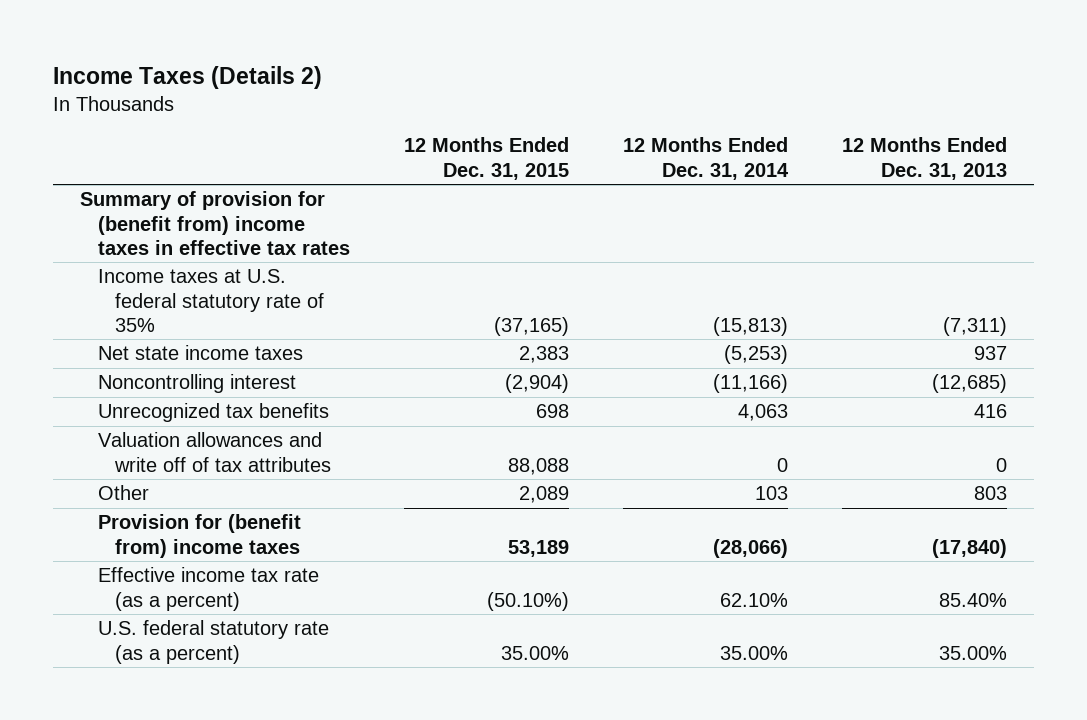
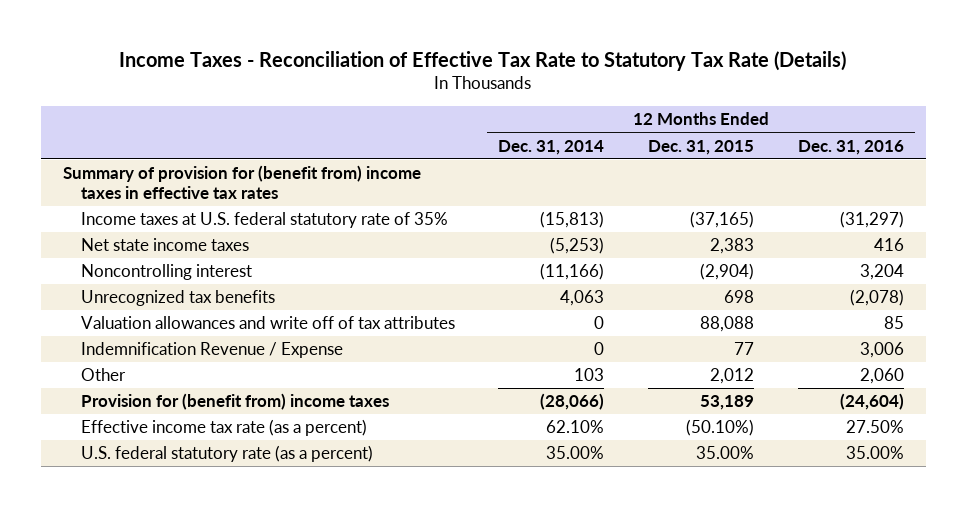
- Income Taxes (Details 2)
+ Income Taxes - Reconciliation of Effective Tax Rate to Statutory Tax Rate (Details)
- | 12 Months Ended Dec. 31, 2015 | 12 Months Ended Dec. 31, 2014 | 12 Months Ended Dec. 31, 2013
+ | 12 Months Ended Dec. 31, 2014 | 12 Months Ended Dec. 31, 2015 | 12 Months Ended Dec. 31, 2016
- Other | 2,089 | 103 | 803
+ Indemnification Revenue / Expense | 0 | 77 | 3,006
+ Other | 103 | 2,012 | 2,060

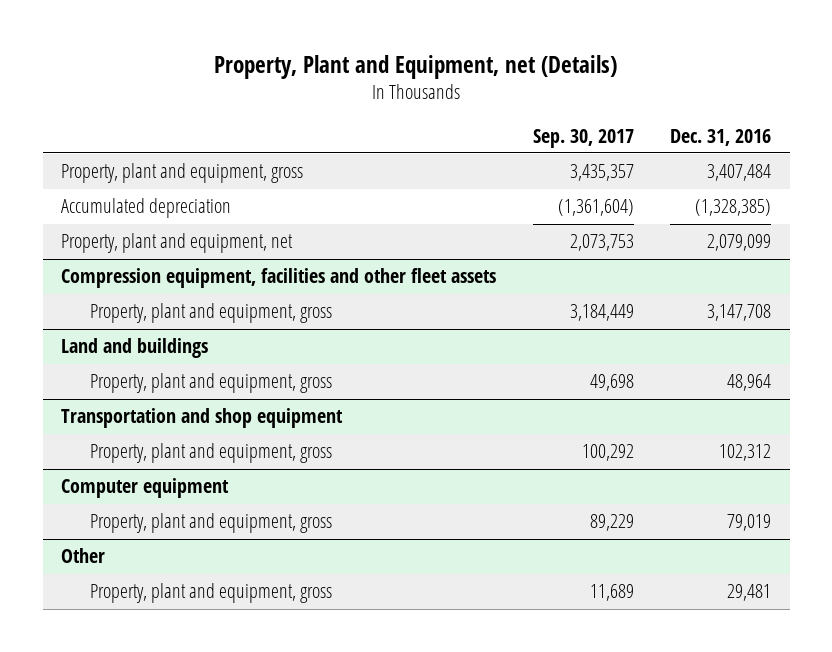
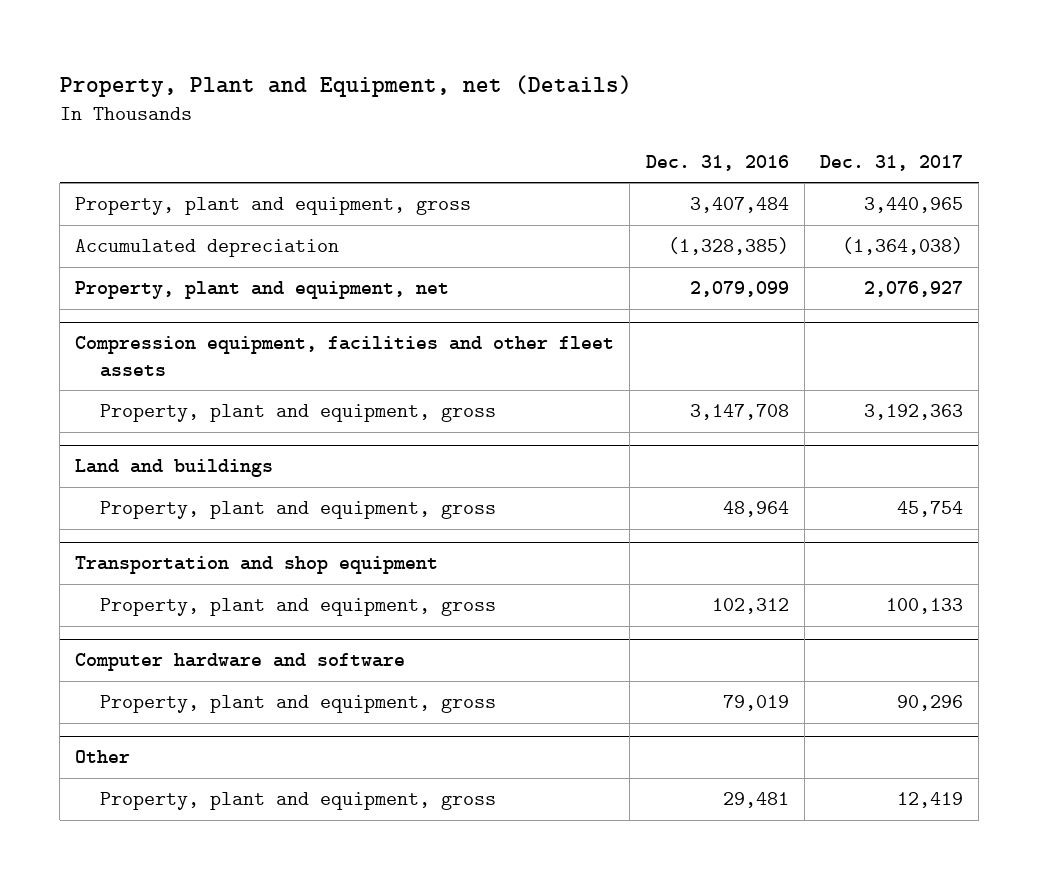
- | Sep. 30, 2017 | Dec. 31, 2016
+ | Dec. 31, 2016 | Dec. 31, 2017
- Computer equipment
+ Computer hardware and software

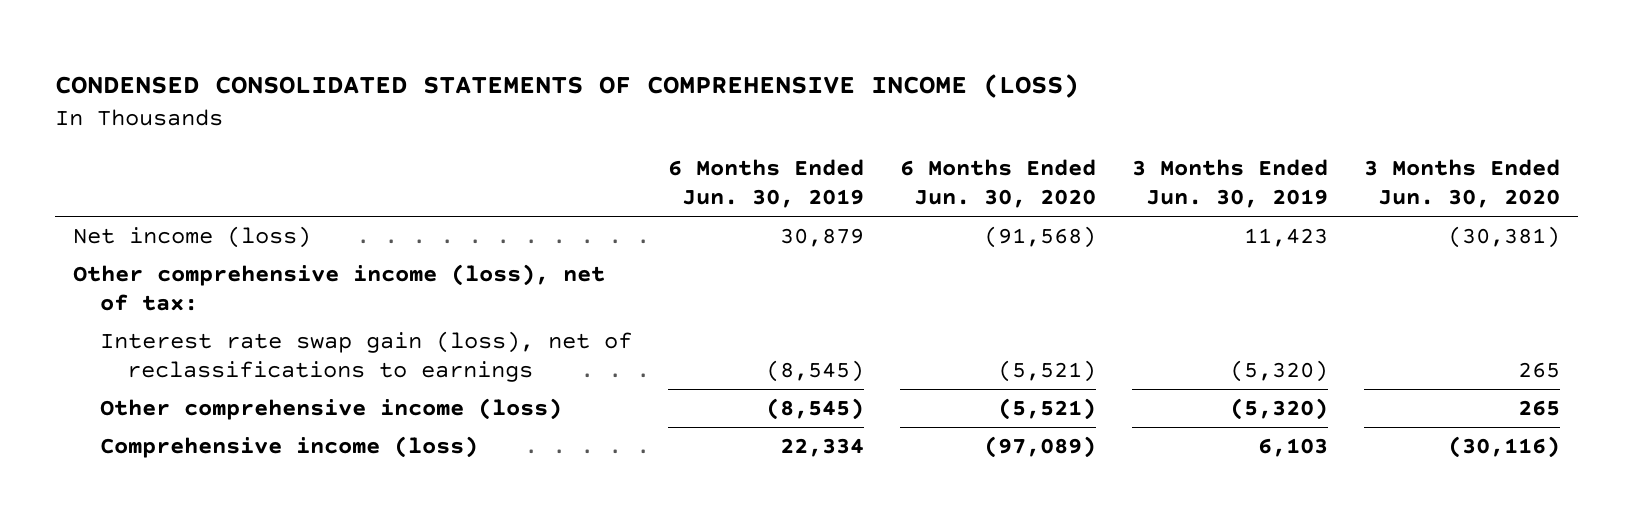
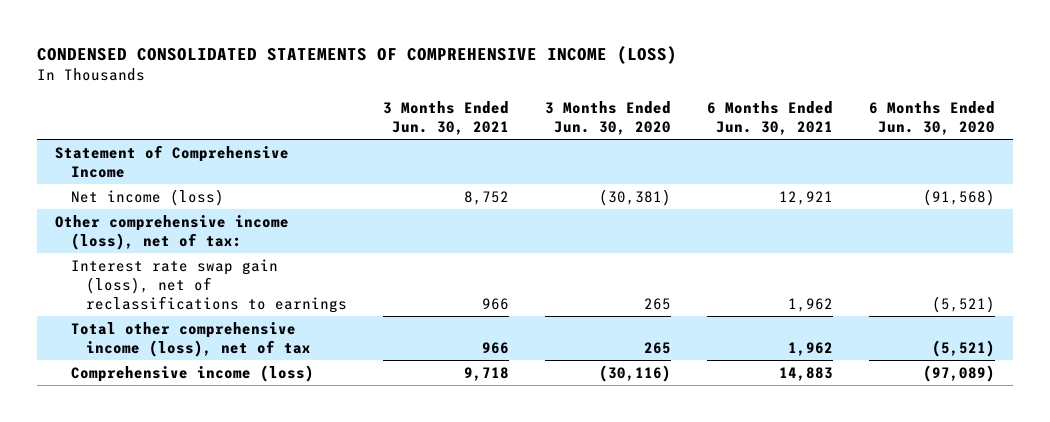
- | 6 Months Ended Jun. 30, 2019 | 6 Months Ended Jun. 30, 2020 | 3 Months Ended Jun. 30, 2019 | 3 Months Ended Jun. 30, 2020
+ | 3 Months Ended Jun. 30, 2021 | 3 Months Ended Jun. 30, 2020 | 6 Months Ended Jun. 30, 2021 | 6 Months Ended Jun. 30, 2020
+ Statement of Comprehensive Income
- Other comprehensive income (loss) | (8,545) | (5,521) | (5,320) | 265
+ Total other comprehensive income (loss), net of tax | 966 | 265 | 1,962 | (5,521)

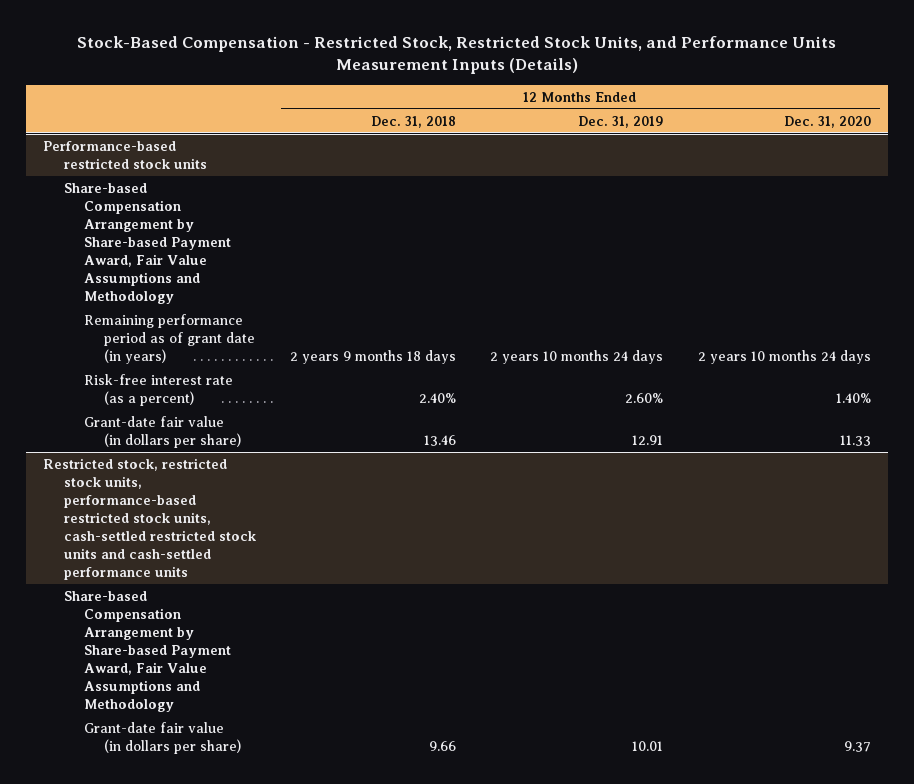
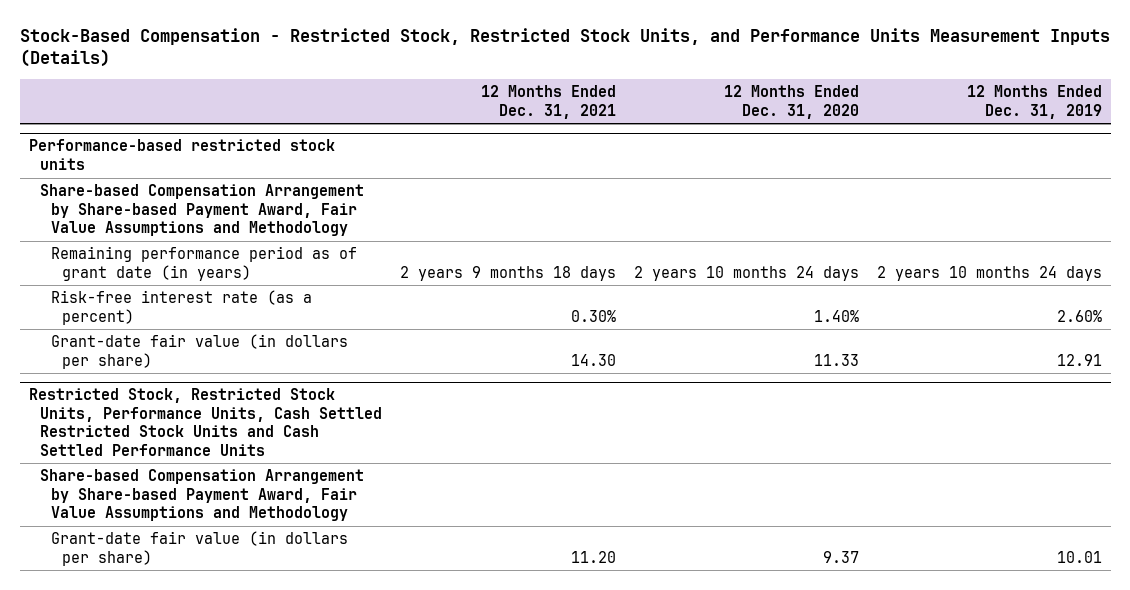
- | 12 Months Ended Dec. 31, 2018 | 12 Months Ended Dec. 31, 2019 | 12 Months Ended Dec. 31, 2020
+ | 12 Months Ended Dec. 31, 2021 | 12 Months Ended Dec. 31, 2020 | 12 Months Ended Dec. 31, 2019
- Restricted stock, restricted stock units, performance-based restricted stock units, cash-settled restricted stock units and cash-settled performance units
+ Restricted Stock, Restricted Stock Units, Performance Units, Cash Settled Restricted Stock Units and Cash Settled Performance Units

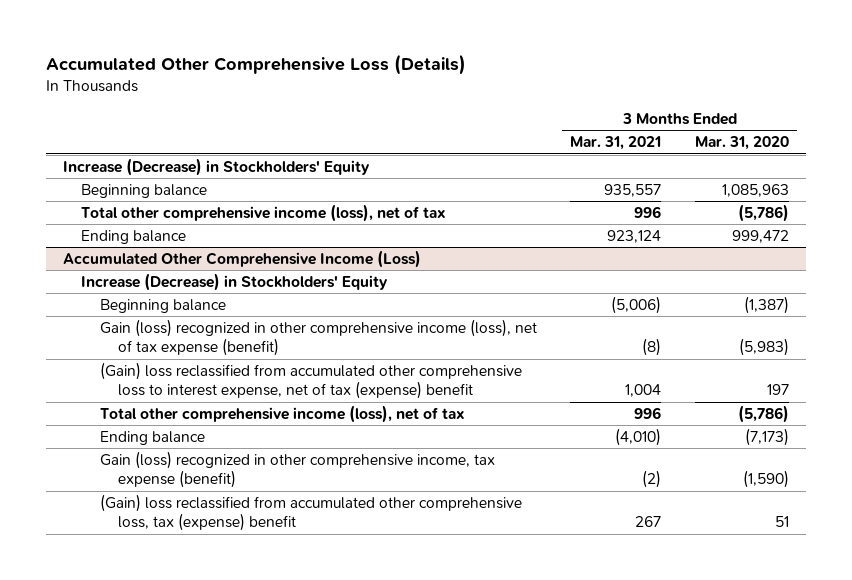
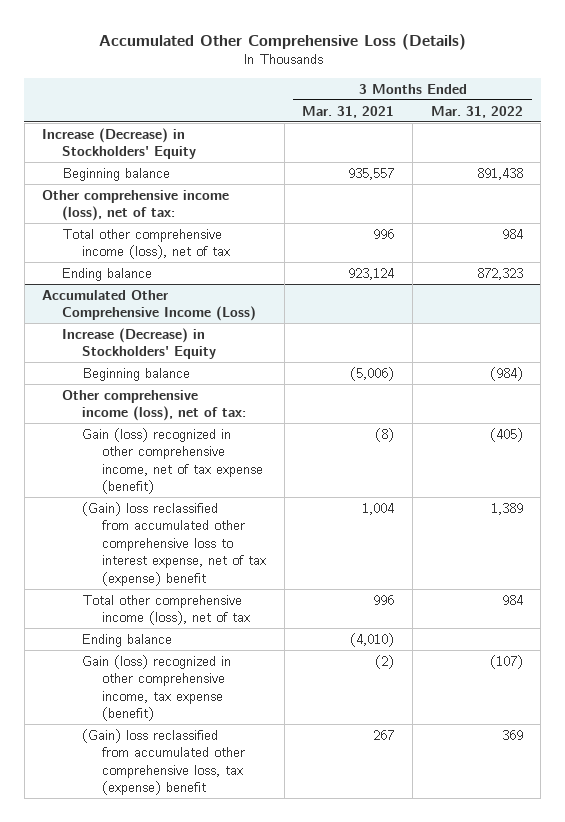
- | 3 Months Ended Mar. 31, 2021 | 3 Months Ended Mar. 31, 2020
+ | 3 Months Ended Mar. 31, 2021 | 3 Months Ended Mar. 31, 2022
+ Other comprehensive income (loss), net of tax:
@ Accumulated Other Comprehensive Income (Loss)
- Gain (loss) recognized in other comprehensive income (loss), net of tax expense (benefit) | (8) | (5,983)
+ Other comprehensive income (loss), net of tax:
+ Gain (loss) recognized in other comprehensive income, net of tax expense (benefit) | (8) | (405)

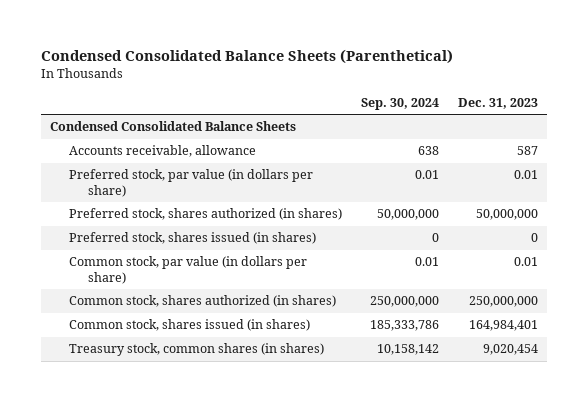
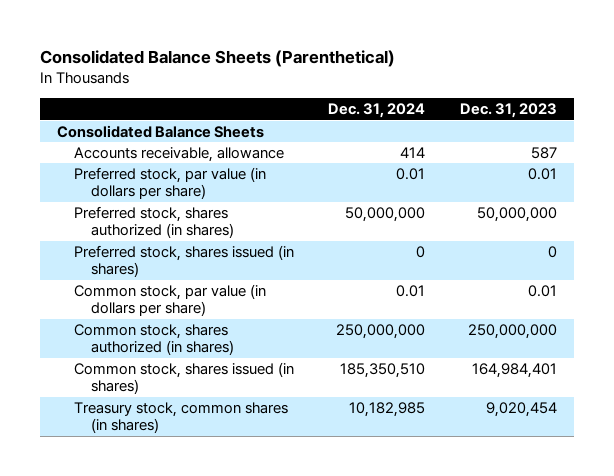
- Condensed Consolidated Balance Sheets (Parenthetical)
+ Consolidated Balance Sheets (Parenthetical)
- | Sep. 30, 2024 | Dec. 31, 2023
+ | Dec. 31, 2024 | Dec. 31, 2023
- Condensed Consolidated Balance Sheets
+ Consolidated Balance Sheets

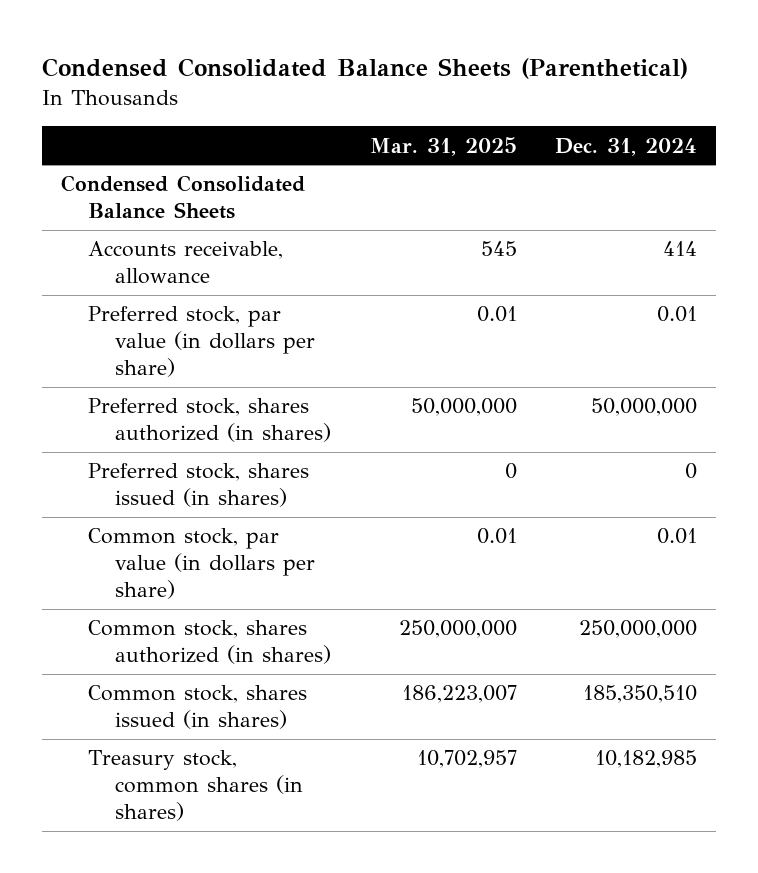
- Consolidated Balance Sheets (Parenthetical)
+ Condensed Consolidated Balance Sheets (Parenthetical)
- | Dec. 31, 2024 | Dec. 31, 2023
+ | Mar. 31, 2025 | Dec. 31, 2024
- Consolidated Balance Sheets
+ Condensed Consolidated Balance Sheets

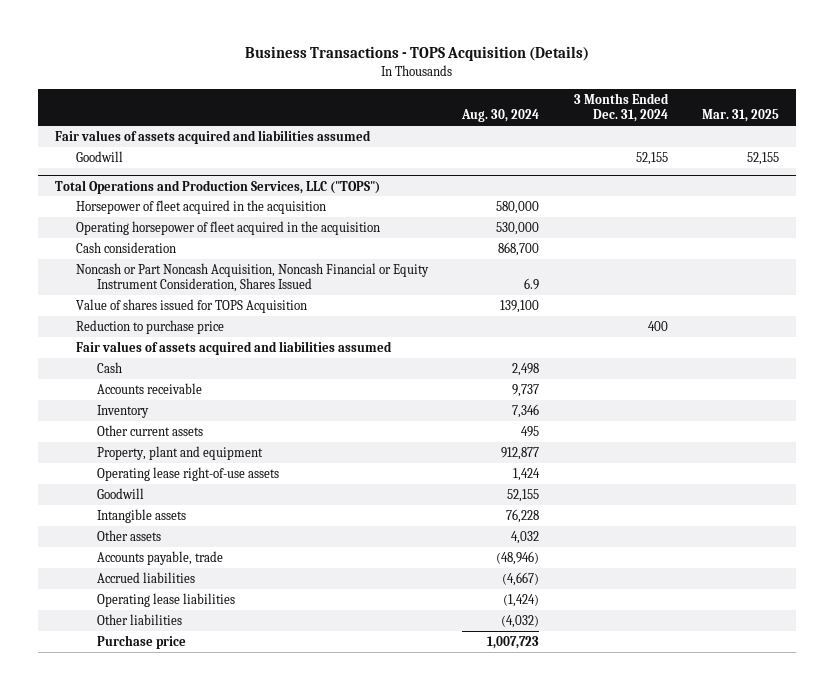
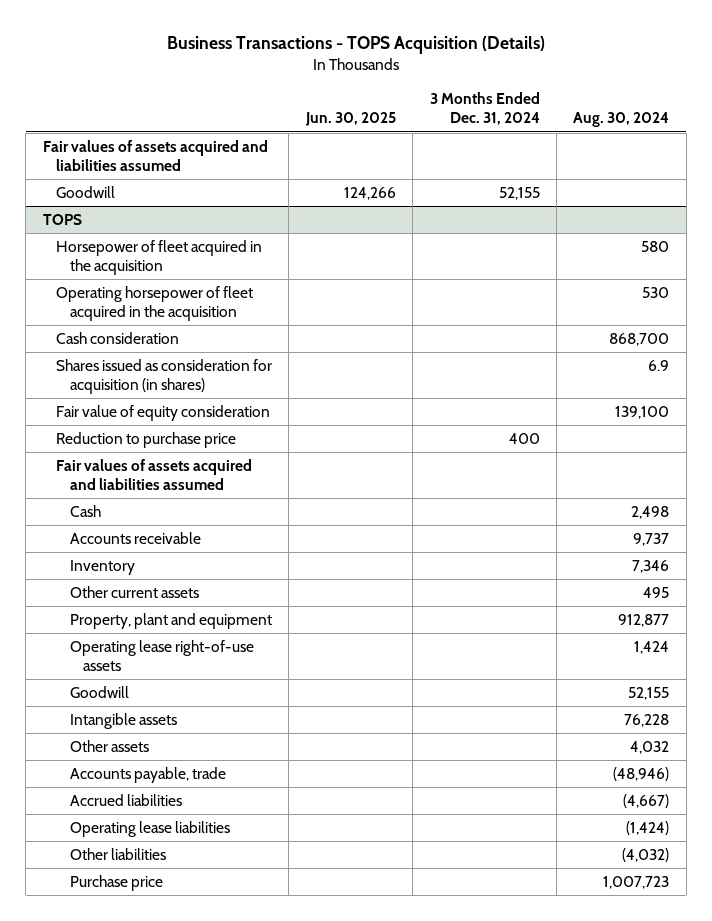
- | Aug. 30, 2024 | 3 Months Ended Dec. 31, 2024 | Mar. 31, 2025
+ | Jun. 30, 2025 | 3 Months Ended Dec. 31, 2024 | Aug. 30, 2024
- Total Operations and Production Services, LLC ("TOPS")
- Horsepower of fleet acquired in the acquisition | 580,000 | |
- Operating horsepower of fleet acquired in the acquisition | 530,000 | |
+ TOPS
+ Horsepower of fleet acquired in the acquisition | | | 580
+ Operating horsepower of fleet acquired in the acquisition | | | 530
- Noncash or Part Noncash Acquisition, Noncash Financial or Equity Instrument Consideration, Shares Issued | 6.9 | |
- Value of shares issued for TOPS Acquisition | 139,100 | |
+ Shares issued as consideration for acquisition (in shares) | | | 6.9
+ Fair value of equity consideration | | | 139,100

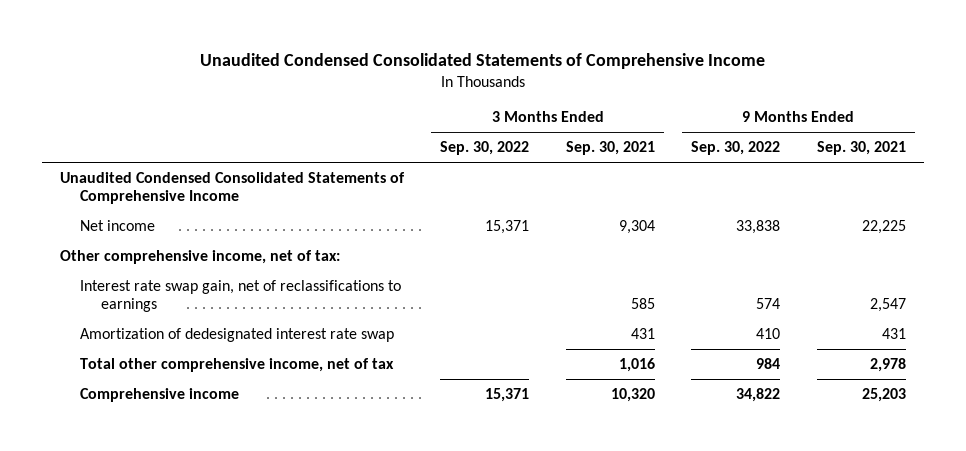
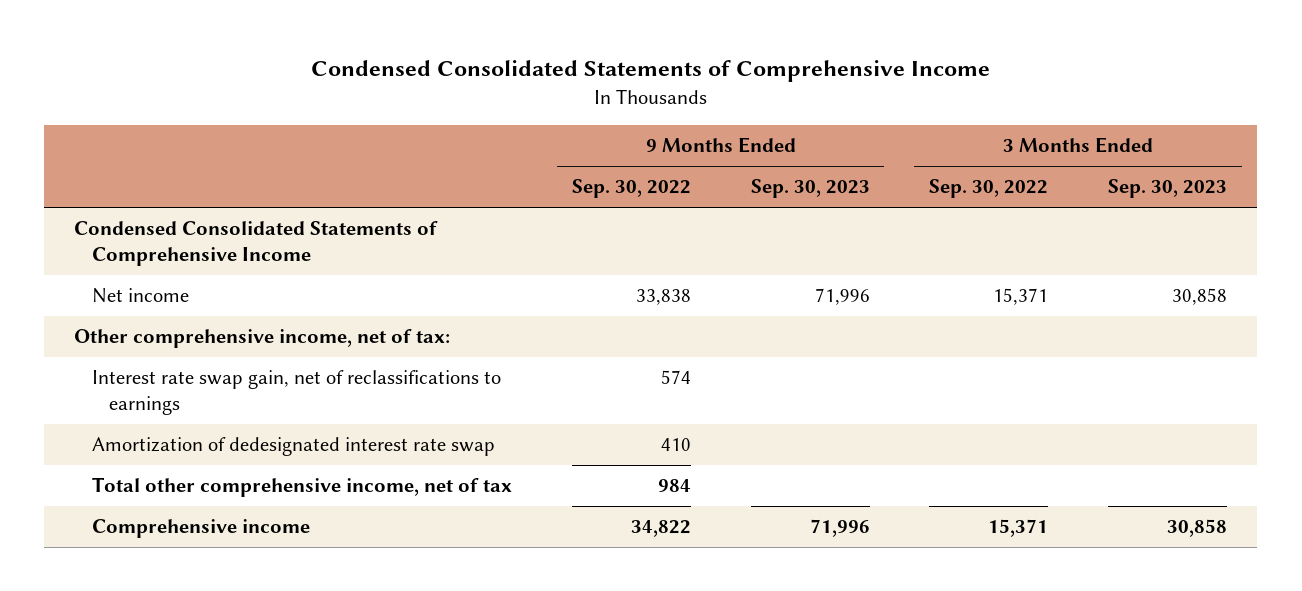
- Unaudited Condensed Consolidated Statements of Comprehensive Income
+ Condensed Consolidated Statements of Comprehensive Income
- | 3 Months Ended Sep. 30, 2022 | 3 Months Ended Sep. 30, 2021 | 9 Months Ended Sep. 30, 2022 | 9 Months Ended Sep. 30, 2021
+ | 9 Months Ended Sep. 30, 2022 | 9 Months Ended Sep. 30, 2023 | 3 Months Ended Sep. 30, 2022 | 3 Months Ended Sep. 30, 2023
- Unaudited Condensed Consolidated Statements of Comprehensive Income
+ Condensed Consolidated Statements of Comprehensive Income

